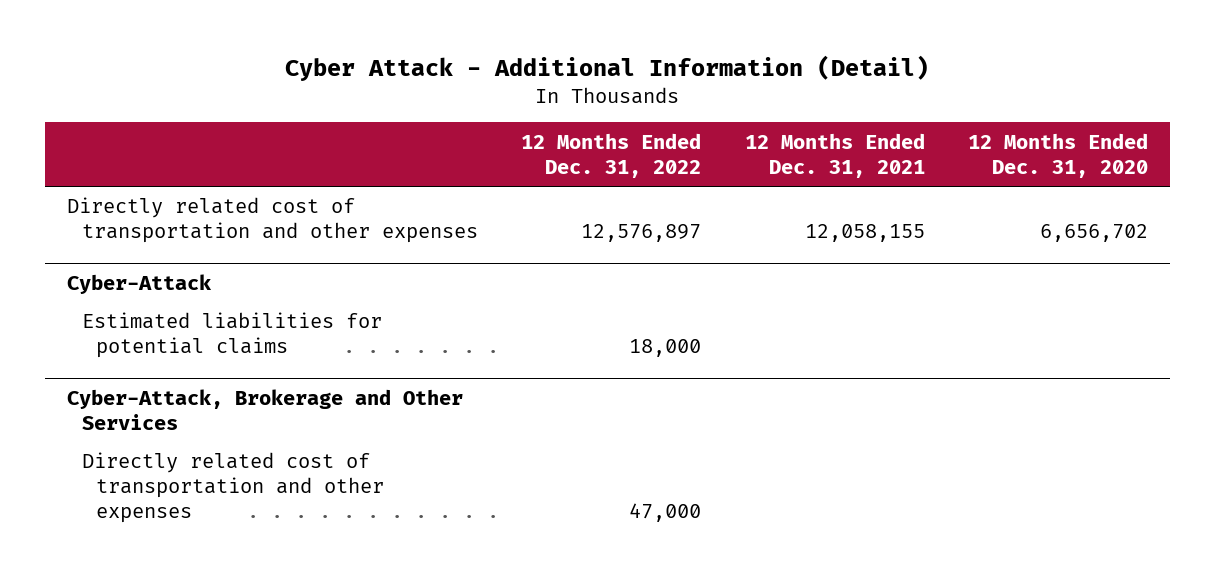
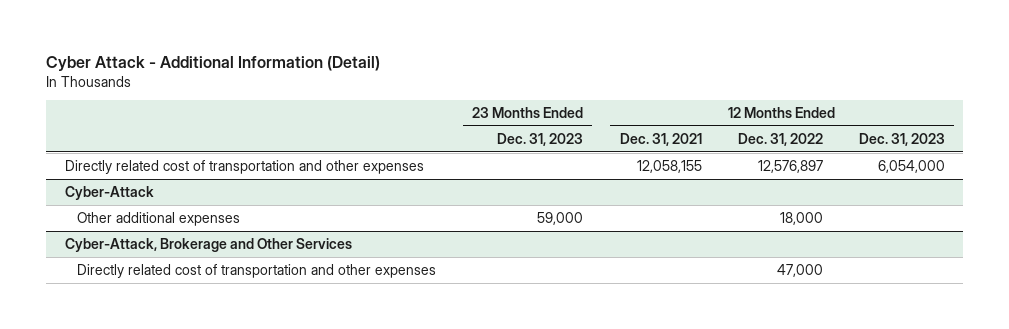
- | 12 Months Ended Dec. 31, 2022 | 12 Months Ended Dec. 31, 2021 | 12 Months Ended Dec. 31, 2020
+ | 23 Months Ended Dec. 31, 2023 | 12 Months Ended Dec. 31, 2021 | 12 Months Ended Dec. 31, 2022 | 12 Months Ended Dec. 31, 2023
@ Cyber-Attack
- Estimated liabilities for potential claims | 18,000 | |
+ Other additional expenses | 59,000 | | 18,000 |

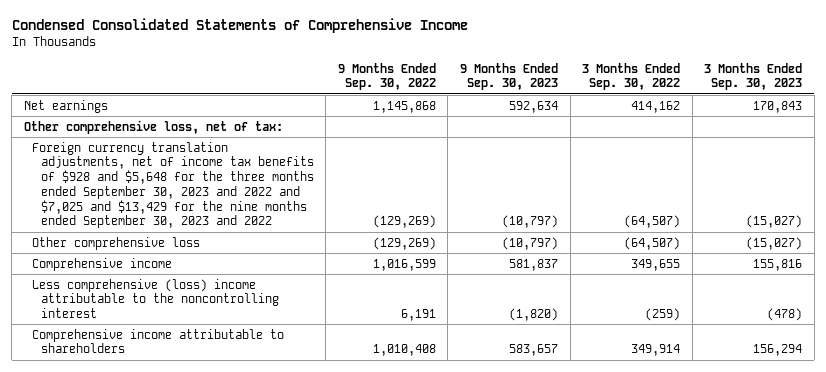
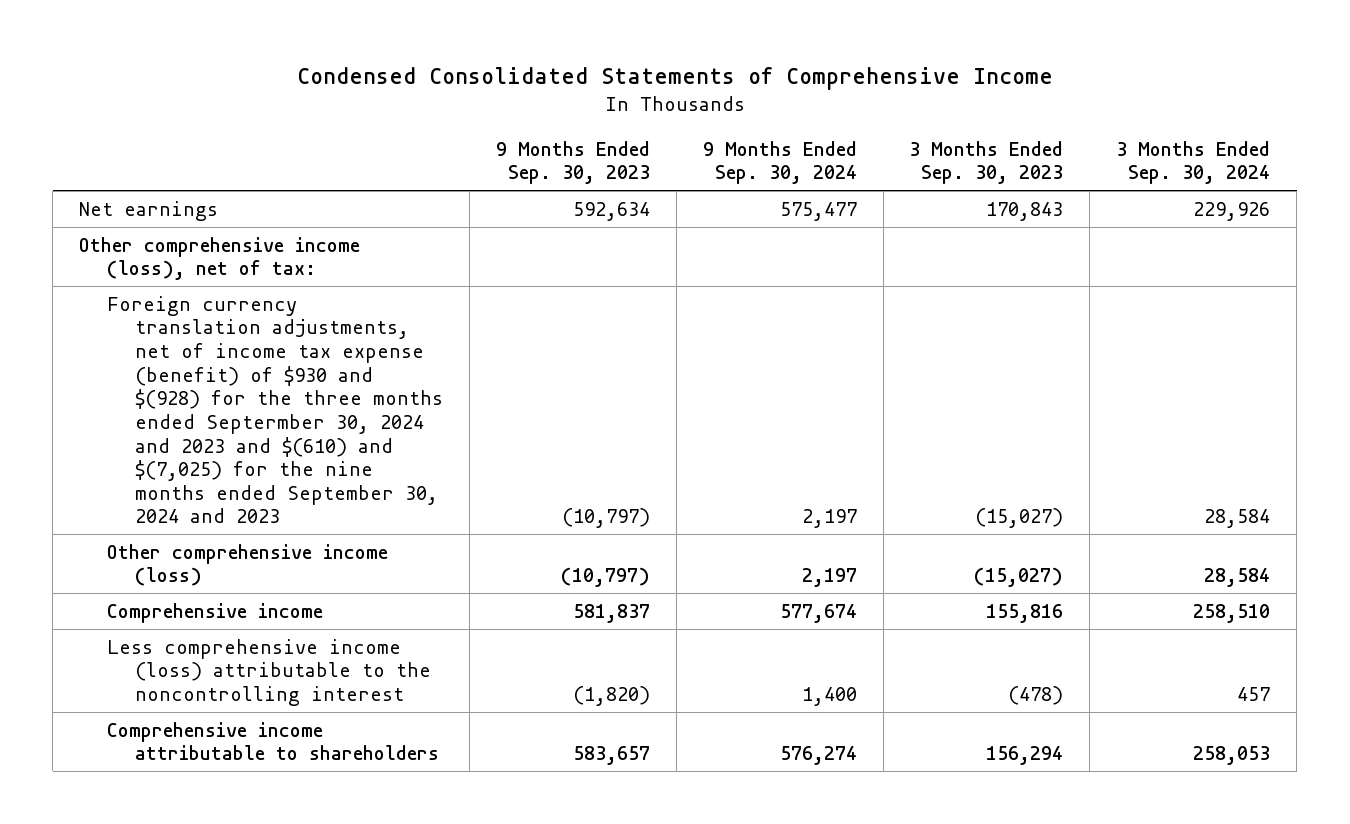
- | 9 Months Ended Sep. 30, 2022 | 9 Months Ended Sep. 30, 2023 | 3 Months Ended Sep. 30, 2022 | 3 Months Ended Sep. 30, 2023
+ | 9 Months Ended Sep. 30, 2023 | 9 Months Ended Sep. 30, 2024 | 3 Months Ended Sep. 30, 2023 | 3 Months Ended Sep. 30, 2024
- Other comprehensive loss, net of tax:
- Foreign currency translation adjustments, net of income tax benefits of $928 and $5,648 for the three months ended September 30, 2023 and 2022 and $7,025 and $13,429 for the nine months ended September 30, 2023 and 2022 | (129,269) | (10,797) | (64,507) | (15,027)
- Other comprehensive loss | (129,269) | (10,797) | (64,507) | (15,027)
+ Other comprehensive income (loss), net of tax:
+ Foreign currency translation adjustments, net of income tax expense (benefit) of $930 and $(928) for the three months ended Septermber 30, 2024 and 2023 and $(610) and $(7,025) for the nine months ended September 30, 2024 and 2023 | (10,797) | 2,197 | (15,027) | 28,584
+ Other comprehensive income (loss) | (10,797) | 2,197 | (15,027) | 28,584
- Less comprehensive (loss) income attributable to the noncontrolling interest | 6,191 | (1,820) | (259) | (478)
+ Less comprehensive income (loss) attributable to the noncontrolling interest | (1,820) | 1,400 | (478) | 457

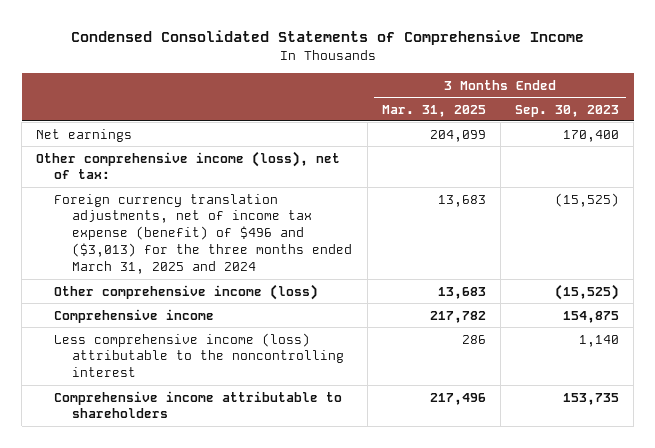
- | 9 Months Ended Sep. 30, 2023 | 9 Months Ended Sep. 30, 2024 | 3 Months Ended Sep. 30, 2023 | 3 Months Ended Sep. 30, 2024
+ | 3 Months Ended Mar. 31, 2025 | 3 Months Ended Sep. 30, 2023
- Net earnings | 592,634 | 575,477 | 170,843 | 229,926
+ Net earnings | 204,099 | 170,400
- Foreign currency translation adjustments, net of income tax expense (benefit) of $930 and $(928) for the three months ended Septermber 30, 2024 and 2023 and $(610) and $(7,025) for the nine months ended September 30, 2024 and 2023 | (10,797) | 2,197 | (15,027) | 28,584
- Other comprehensive income (loss) | (10,797) | 2,197 | (15,027) | 28,584
- Comprehensive income | 581,837 | 577,674 | 155,816 | 258,510
- Less comprehensive income (loss) attributable to the noncontrolling interest | (1,820) | 1,400 | (478) | 457
- Comprehensive income attributable to shareholders | 583,657 | 576,274 | 156,294 | 258,053
+ Foreign currency translation adjustments, net of income tax expense (benefit) of $496 and ($3,013) for the three months ended March 31, 2025 and 2024 | 13,683 | (15,525)
+ Other comprehensive income (loss) | 13,683 | (15,525)
+ Comprehensive income | 217,782 | 154,875
+ Less comprehensive income (loss) attributable to the noncontrolling interest | 286 | 1,140
+ Comprehensive income attributable to shareholders | 217,496 | 153,735

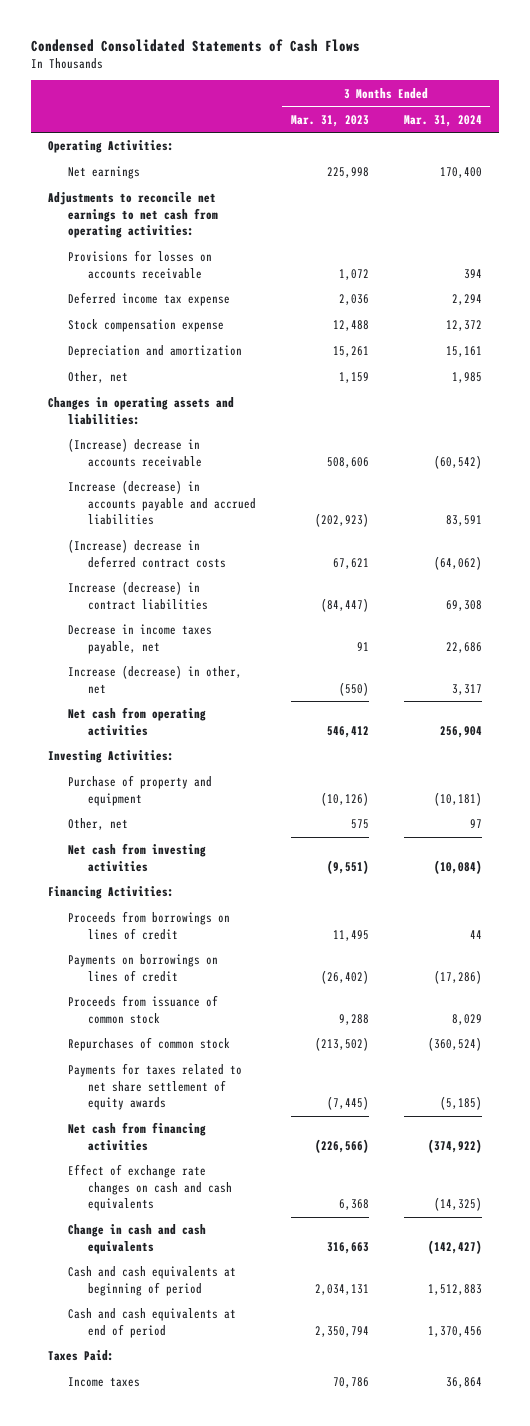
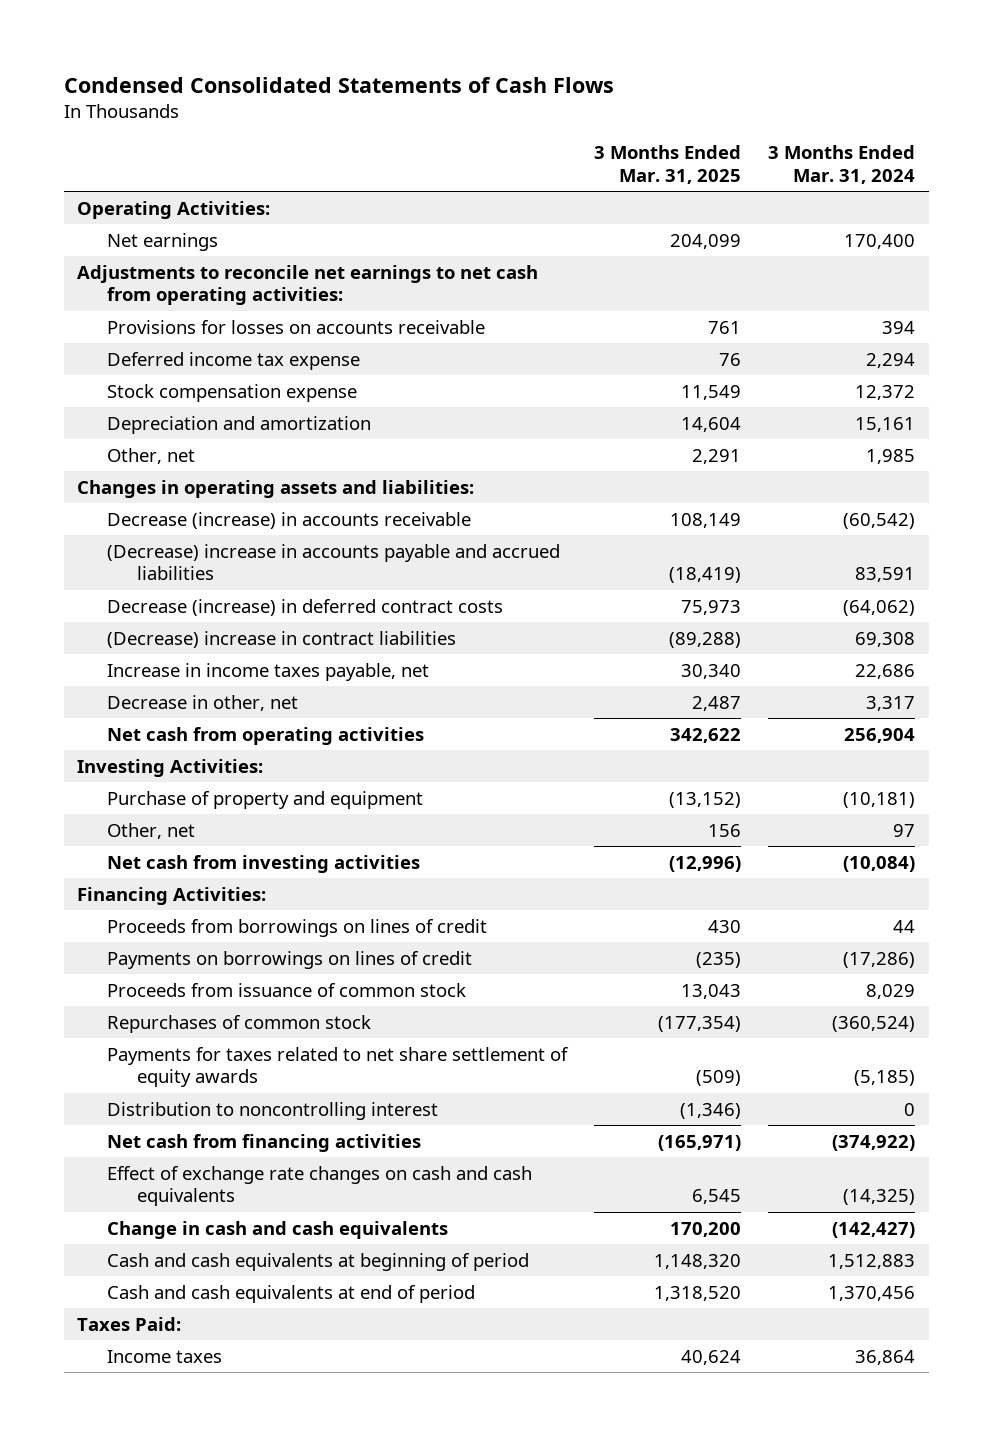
- | 3 Months Ended Mar. 31, 2023 | 3 Months Ended Mar. 31, 2024
+ | 3 Months Ended Mar. 31, 2025 | 3 Months Ended Mar. 31, 2024
- (Increase) decrease in accounts receivable | 508,606 | (60,542)
- Increase (decrease) in accounts payable and accrued liabilities | (202,923) | 83,591
- (Increase) decrease in deferred contract costs | 67,621 | (64,062)
- Increase (decrease) in contract liabilities | (84,447) | 69,308
- Decrease in income taxes payable, net | 91 | 22,686
- Increase (decrease) in other, net | (550) | 3,317
+ Decrease (increase) in accounts receivable | 108,149 | (60,542)
+ (Decrease) increase in accounts payable and accrued liabilities | (18,419) | 83,591
+ Decrease (increase) in deferred contract costs | 75,973 | (64,062)
+ (Decrease) increase in contract liabilities | (89,288) | 69,308
+ Increase in income taxes payable, net | 30,340 | 22,686
+ Decrease in other, net | 2,487 | 3,317
+ Distribution to noncontrolling interest | (1,346) | 0

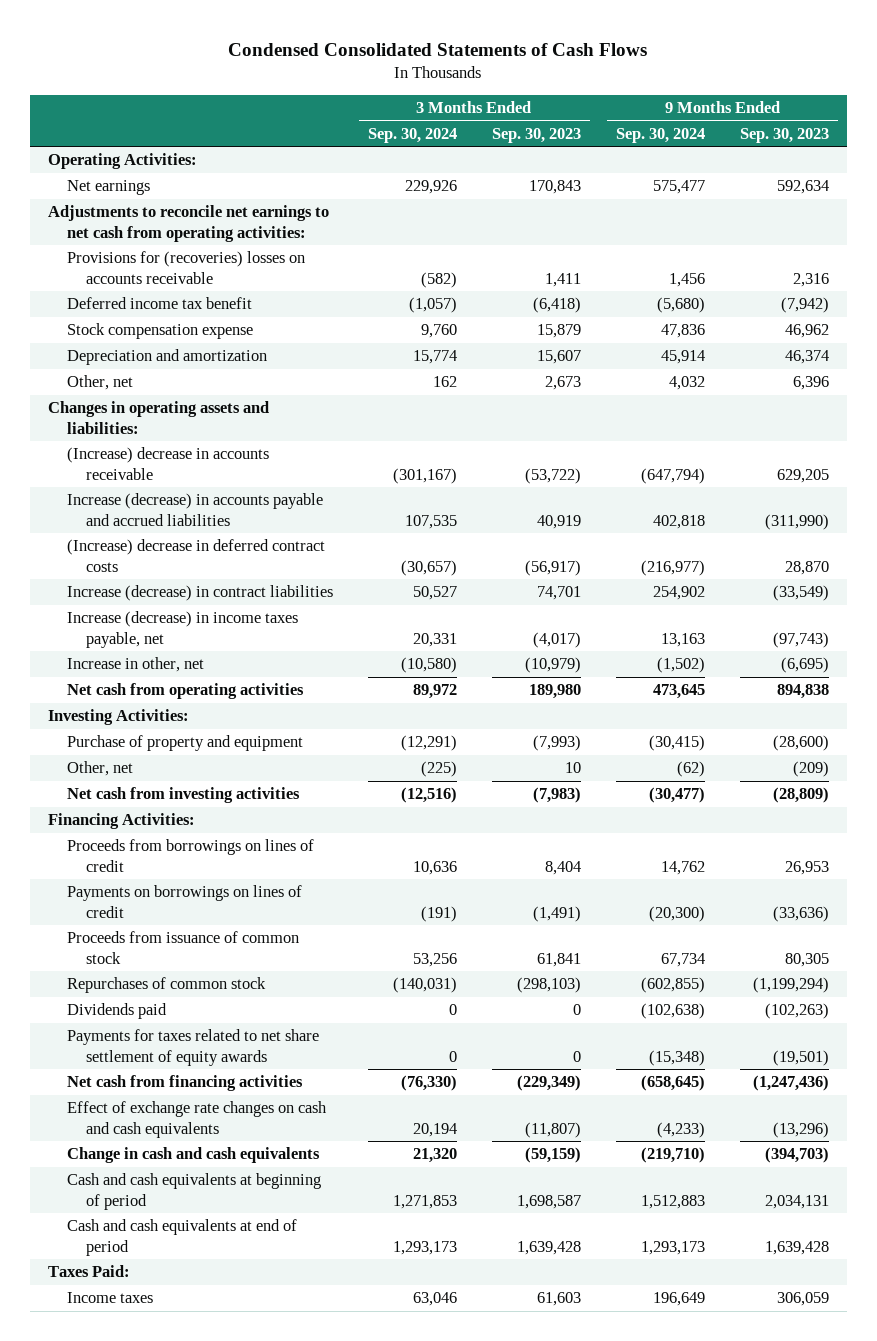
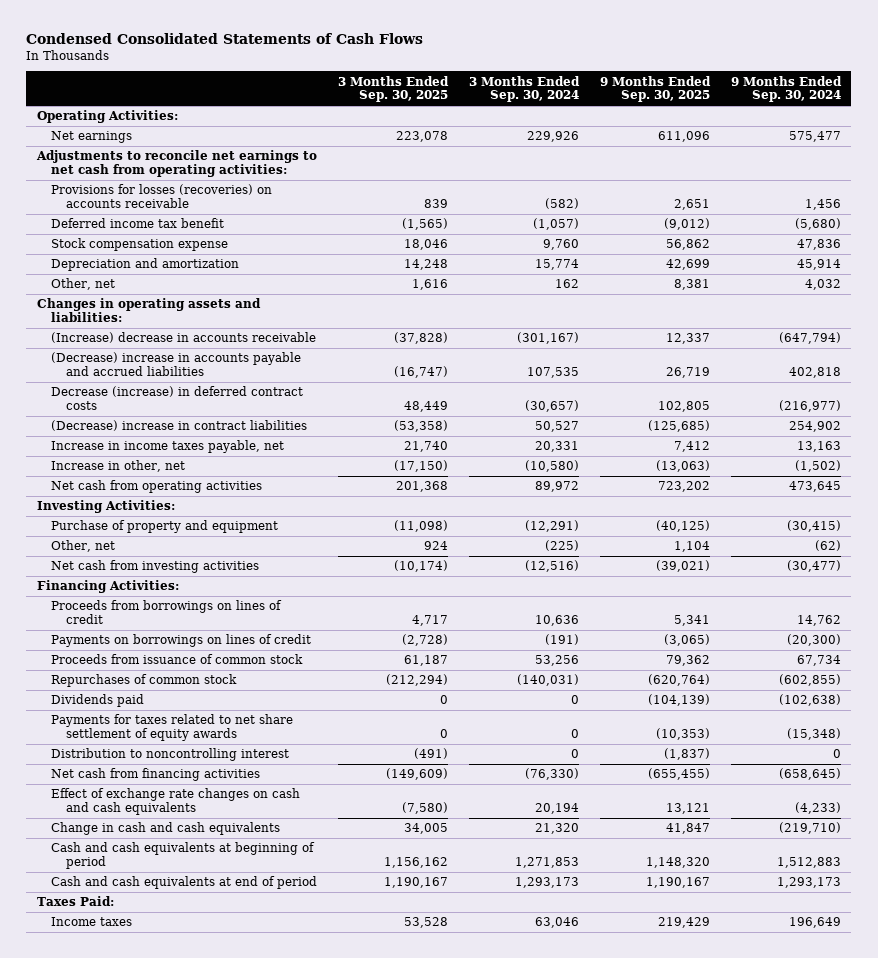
- | 3 Months Ended Sep. 30, 2024 | 3 Months Ended Sep. 30, 2023 | 9 Months Ended Sep. 30, 2024 | 9 Months Ended Sep. 30, 2023
+ | 3 Months Ended Sep. 30, 2025 | 3 Months Ended Sep. 30, 2024 | 9 Months Ended Sep. 30, 2025 | 9 Months Ended Sep. 30, 2024
- Provisions for (recoveries) losses on accounts receivable | (582) | 1,411 | 1,456 | 2,316
+ Provisions for losses (recoveries) on accounts receivable | 839 | (582) | 2,651 | 1,456
- Increase (decrease) in accounts payable and accrued liabilities | 107,535 | 40,919 | 402,818 | (311,990)
- (Increase) decrease in deferred contract costs | (30,657) | (56,917) | (216,977) | 28,870
- Increase (decrease) in contract liabilities | 50,527 | 74,701 | 254,902 | (33,549)
- Increase (decrease) in income taxes payable, net | 20,331 | (4,017) | 13,163 | (97,743)
+ (Decrease) increase in accounts payable and accrued liabilities | (16,747) | 107,535 | 26,719 | 402,818
+ Decrease (increase) in deferred contract costs | 48,449 | (30,657) | 102,805 | (216,977)
+ (Decrease) increase in contract liabilities | (53,358) | 50,527 | (125,685) | 254,902
+ Increase in income taxes payable, net | 21,740 | 20,331 | 7,412 | 13,163
+ Distribution to noncontrolling interest | (491) | 0 | (1,837) | 0

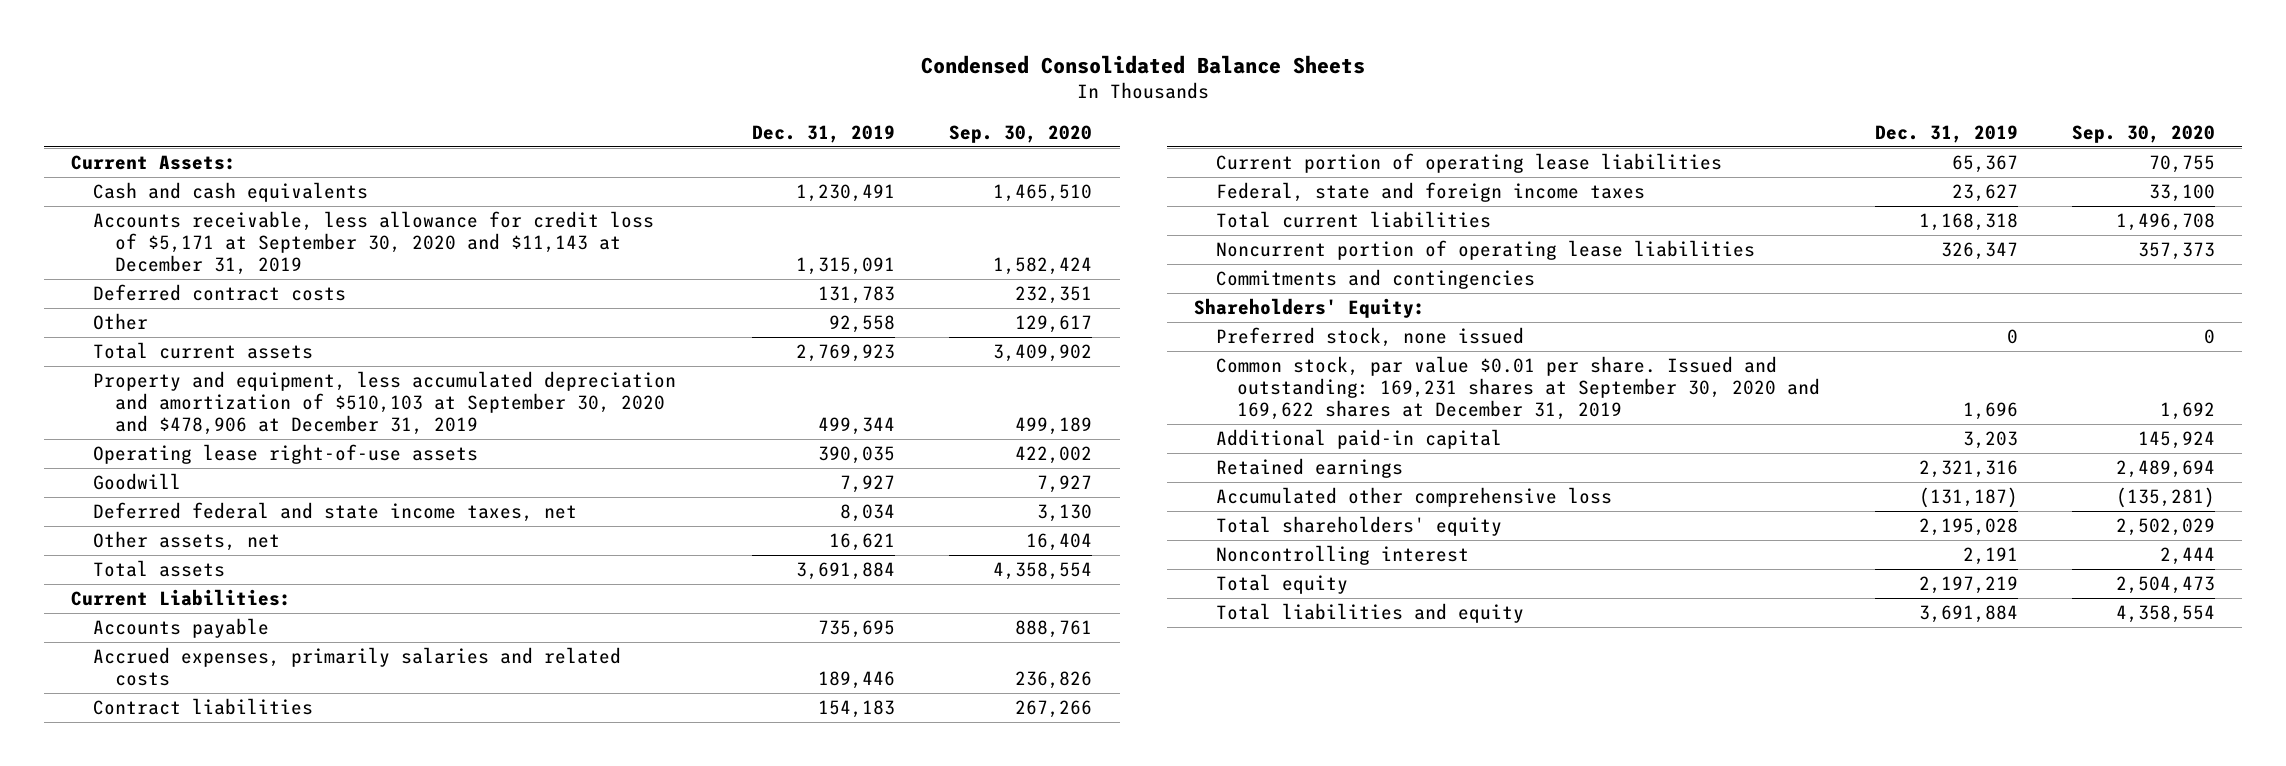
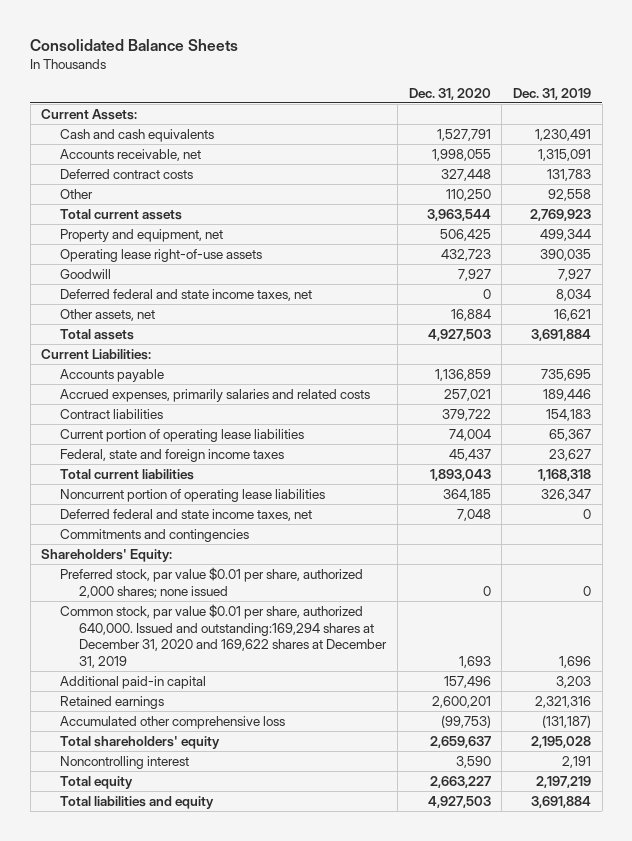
- Condensed Consolidated Balance Sheets
+ Consolidated Balance Sheets
- | Dec. 31, 2019 | Sep. 30, 2020
+ | Dec. 31, 2020 | Dec. 31, 2019
- Accounts receivable, less allowance for credit loss of $5,171 at September 30, 2020 and $11,143 at December 31, 2019 | 1,315,091 | 1,582,424
+ Accounts receivable, net | 1,998,055 | 1,315,091
- Property and equipment, less accumulated depreciation and amortization of $510,103 at September 30, 2020 and $478,906 at December 31, 2019 | 499,344 | 499,189
+ Property and equipment, net | 506,425 | 499,344
+ Deferred federal and state income taxes, net | 7,048 | 0
- Preferred stock, none issued | 0 | 0
- Common stock, par value $0.01 per share. Issued and outstanding: 169,231 shares at September 30, 2020 and 169,622 shares at December 31, 2019 | 1,696 | 1,692
+ Preferred stock, par value $0.01 per share, authorized 2,000 shares; none issued | 0 | 0
+ Common stock, par value $0.01 per share, authorized 640,000. Issued and outstanding:169,294 shares at December 31, 2020 and 169,622 shares at December 31, 2019 | 1,693 | 1,696

